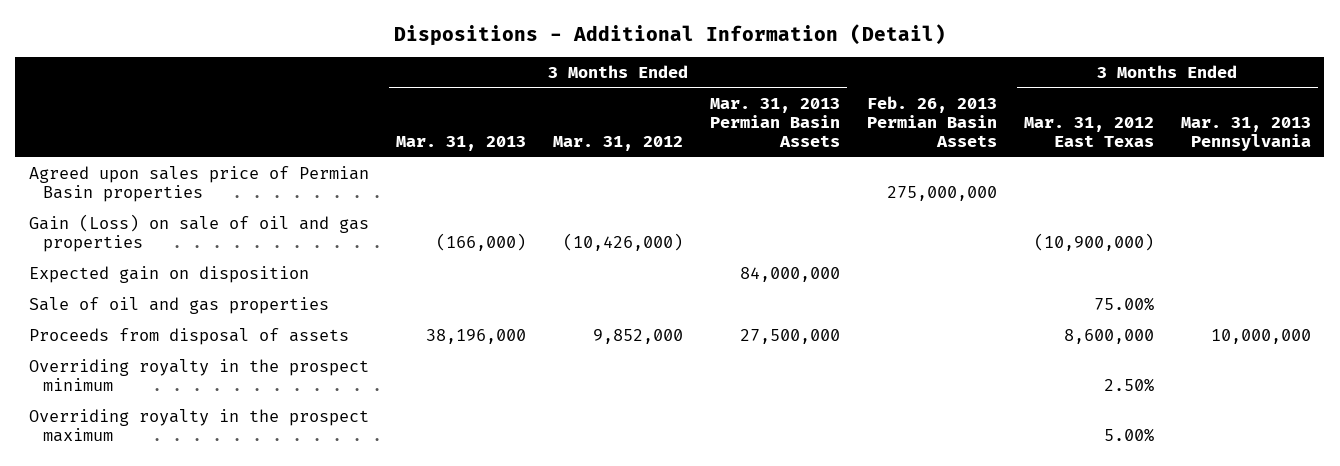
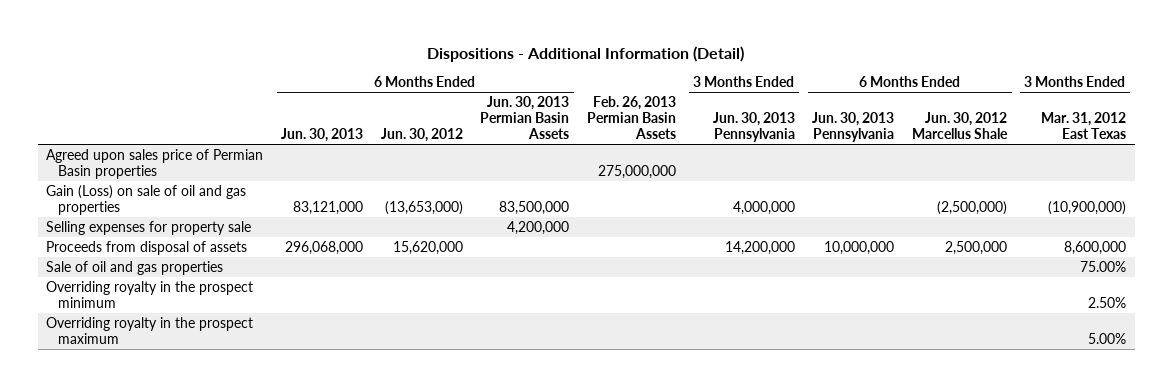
- | 3 Months Ended Mar. 31, 2013 | 3 Months Ended Mar. 31, 2012 | 3 Months Ended Mar. 31, 2013 Permian Basin Assets | Feb. 26, 2013 Permian Basin Assets | 3 Months Ended Mar. 31, 2012 East Texas | 3 Months Ended Mar. 31, 2013 Pennsylvania
+ | 6 Months Ended Jun. 30, 2013 | 6 Months Ended Jun. 30, 2012 | 6 Months Ended Jun. 30, 2013 Permian Basin Assets | Feb. 26, 2013 Permian Basin Assets | 3 Months Ended Jun. 30, 2013 Pennsylvania | 6 Months Ended Jun. 30, 2013 Pennsylvania | 6 Months Ended Jun. 30, 2012 Marcellus Shale | 3 Months Ended Mar. 31, 2012 East Texas
- Expected gain on disposition | | | 84,000,000 | | |
+ Selling expenses for property sale | | | 4,200,000 | | | | |
moved down: Sale of oil and gas properties | | | | | | | | 75.00%

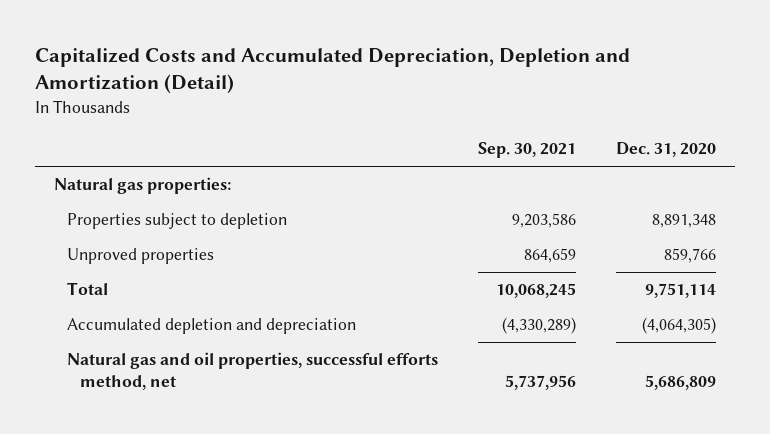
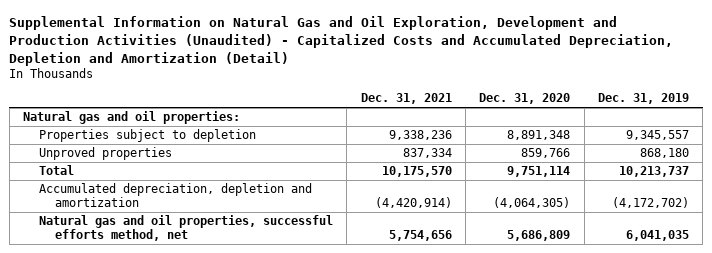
- Capitalized Costs and Accumulated Depreciation, Depletion and Amortization (Detail)
+ Supplemental Information on Natural Gas and Oil Exploration, Development and Production Activities (Unaudited) - Capitalized Costs and Accumulated Depreciation, Depletion and Amortization (Detail)
- | Sep. 30, 2021 | Dec. 31, 2020
+ | Dec. 31, 2021 | Dec. 31, 2020 | Dec. 31, 2019
- Natural gas properties:
+ Natural gas and oil properties:
- Accumulated depletion and depreciation | (4,330,289) | (4,064,305)
+ Accumulated depreciation, depletion and amortization | (4,420,914) | (4,064,305) | (4,172,702)

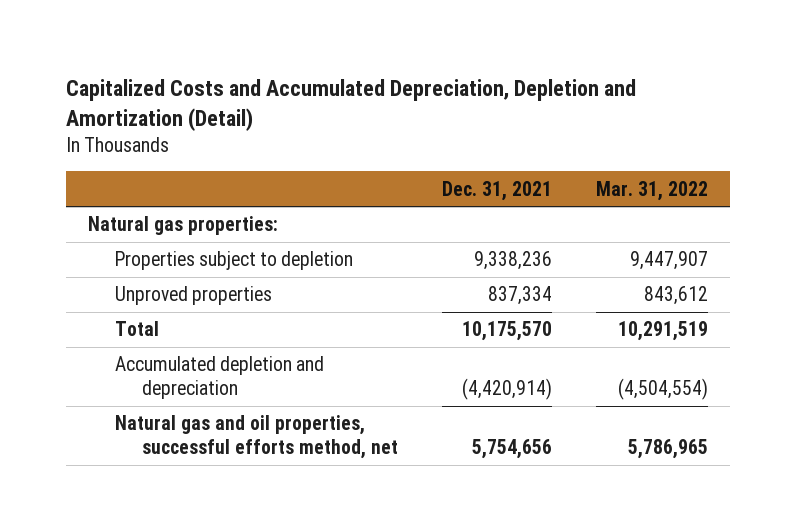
- Supplemental Information on Natural Gas and Oil Exploration, Development and Production Activities (Unaudited) - Capitalized Costs and Accumulated Depreciation, Depletion and Amortization (Detail)
+ Capitalized Costs and Accumulated Depreciation, Depletion and Amortization (Detail)
- | Dec. 31, 2021 | Dec. 31, 2020 | Dec. 31, 2019
+ | Dec. 31, 2021 | Mar. 31, 2022
- Natural gas and oil properties:
+ Natural gas properties:
- Accumulated depreciation, depletion and amortization | (4,420,914) | (4,064,305) | (4,172,702)
+ Accumulated depletion and depreciation | (4,420,914) | (4,504,554)

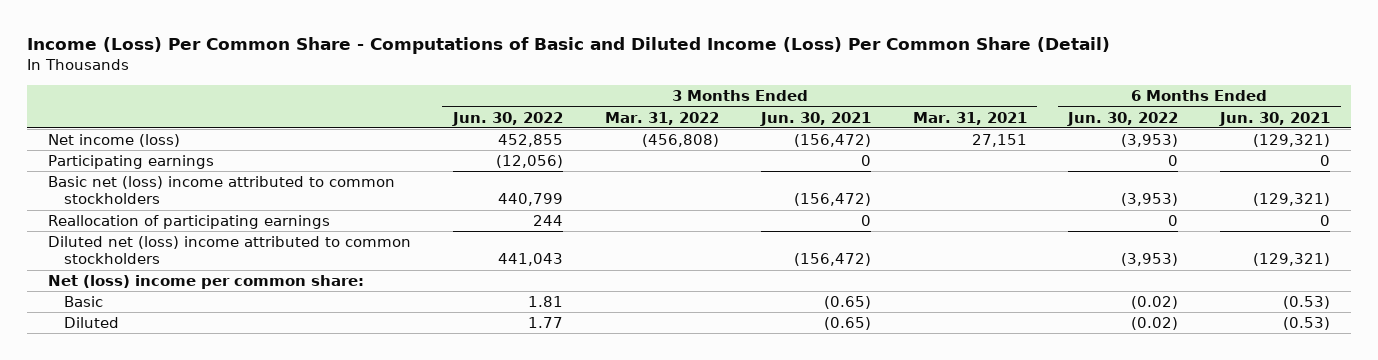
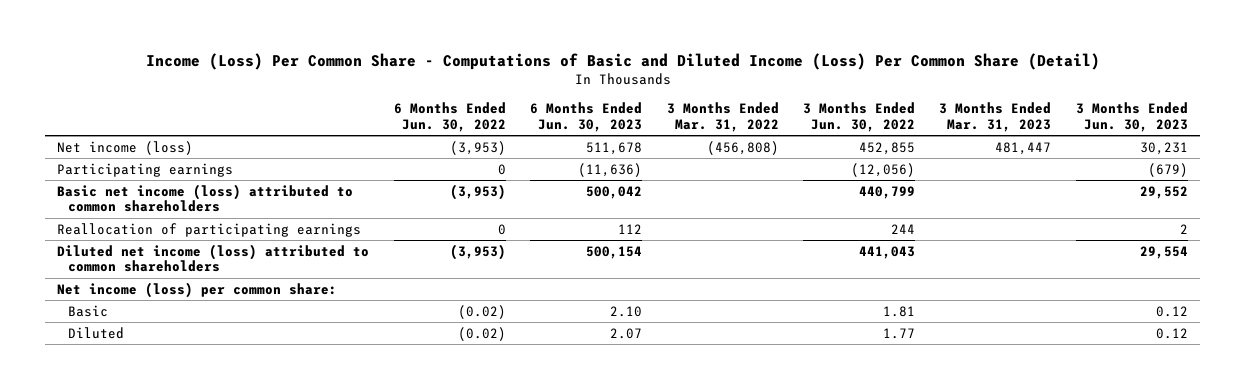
- | 3 Months Ended Jun. 30, 2022 | 3 Months Ended Mar. 31, 2022 | 3 Months Ended Jun. 30, 2021 | 3 Months Ended Mar. 31, 2021 | 6 Months Ended Jun. 30, 2022 | 6 Months Ended Jun. 30, 2021
+ | 6 Months Ended Jun. 30, 2022 | 6 Months Ended Jun. 30, 2023 | 3 Months Ended Mar. 31, 2022 | 3 Months Ended Jun. 30, 2022 | 3 Months Ended Mar. 31, 2023 | 3 Months Ended Jun. 30, 2023
- Basic net (loss) income attributed to common stockholders | 440,799 | | (156,472) | | (3,953) | (129,321)
+ Basic net income (loss) attributed to common shareholders | (3,953) | 500,042 | | 440,799 | | 29,552
- Diluted net (loss) income attributed to common stockholders | 441,043 | | (156,472) | | (3,953) | (129,321)
- Net (loss) income per common share:
+ Diluted net income (loss) attributed to common shareholders | (3,953) | 500,154 | | 441,043 | | 29,554
+ Net income (loss) per common share:

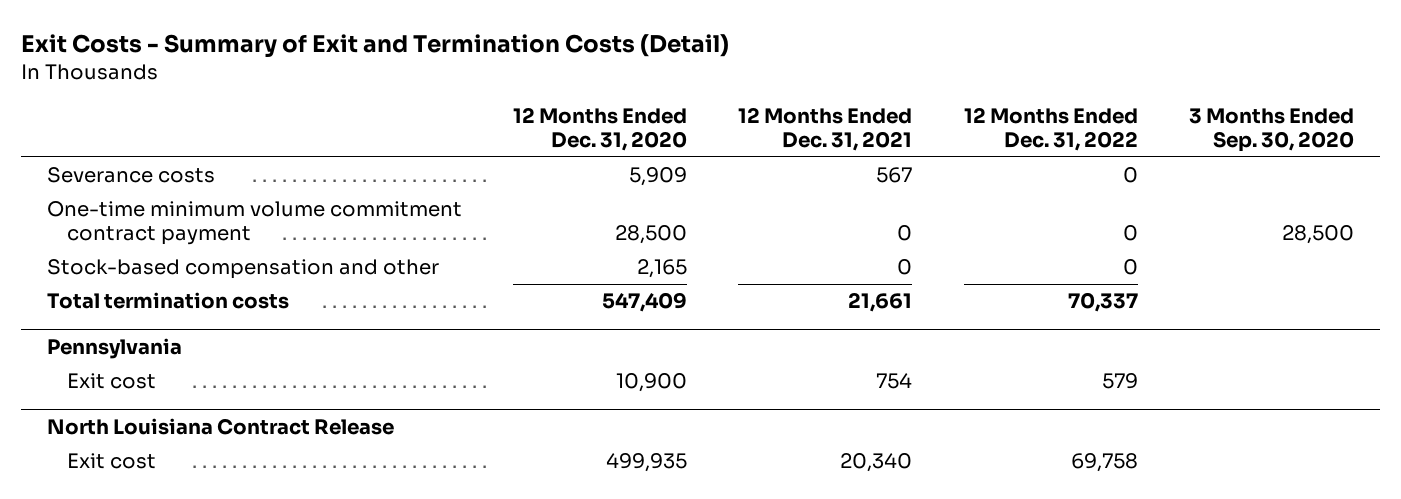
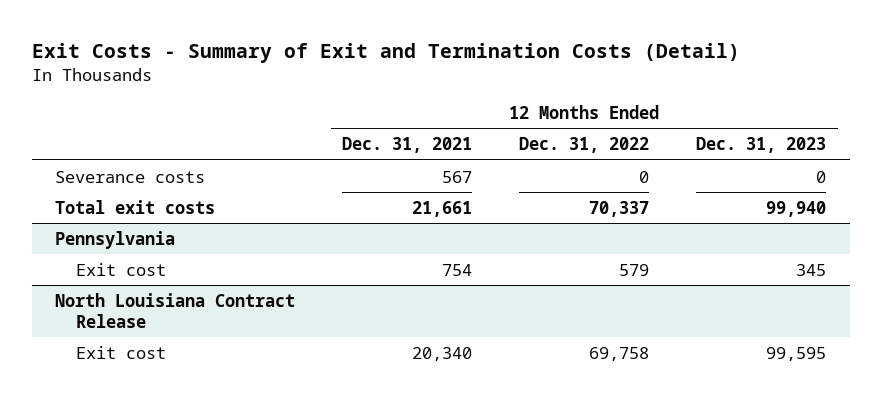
- | 12 Months Ended Dec. 31, 2020 | 12 Months Ended Dec. 31, 2021 | 12 Months Ended Dec. 31, 2022 | 3 Months Ended Sep. 30, 2020
+ | 12 Months Ended Dec. 31, 2021 | 12 Months Ended Dec. 31, 2022 | 12 Months Ended Dec. 31, 2023
- One-time minimum volume commitment contract payment | 28,500 | 0 | 0 | 28,500
- Stock-based compensation and other | 2,165 | 0 | 0 |
- Total termination costs | 547,409 | 21,661 | 70,337 |
+ Total exit costs | 21,661 | 70,337 | 99,940

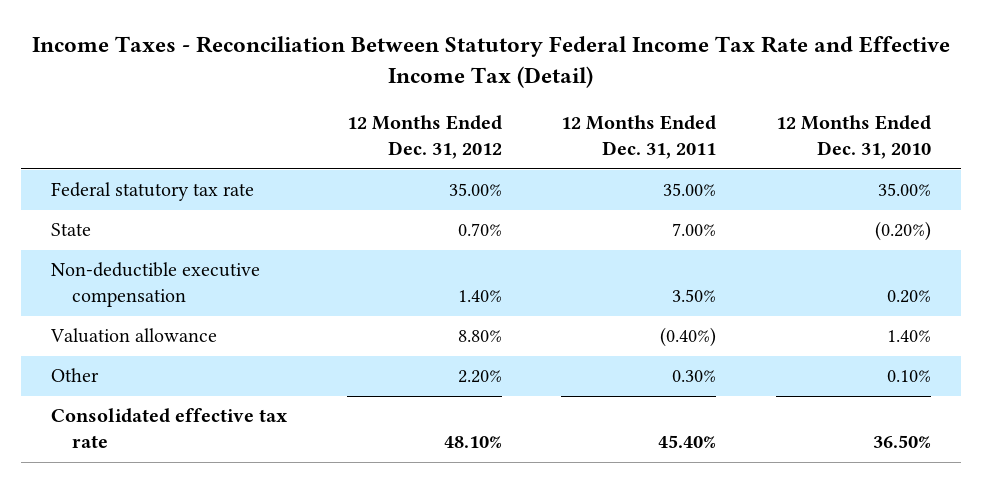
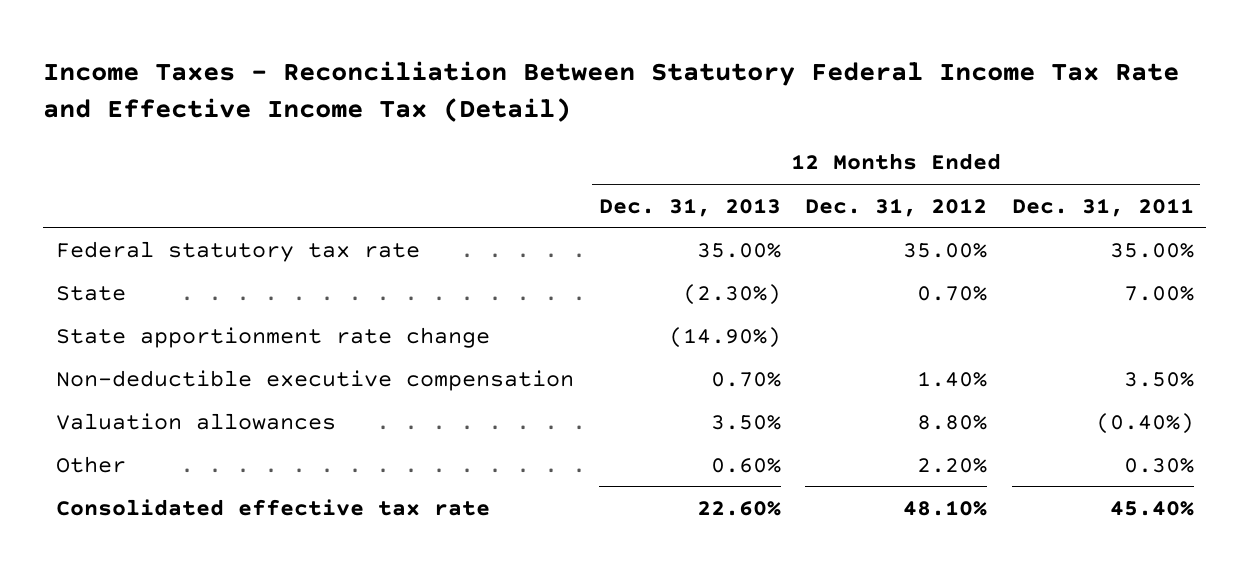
- | 12 Months Ended Dec. 31, 2012 | 12 Months Ended Dec. 31, 2011 | 12 Months Ended Dec. 31, 2010
+ | 12 Months Ended Dec. 31, 2013 | 12 Months Ended Dec. 31, 2012 | 12 Months Ended Dec. 31, 2011
+ State apportionment rate change | (14.90%) | |
- Valuation allowance | 8.80% | (0.40%) | 1.40%
+ Valuation allowances | 3.50% | 8.80% | (0.40%)

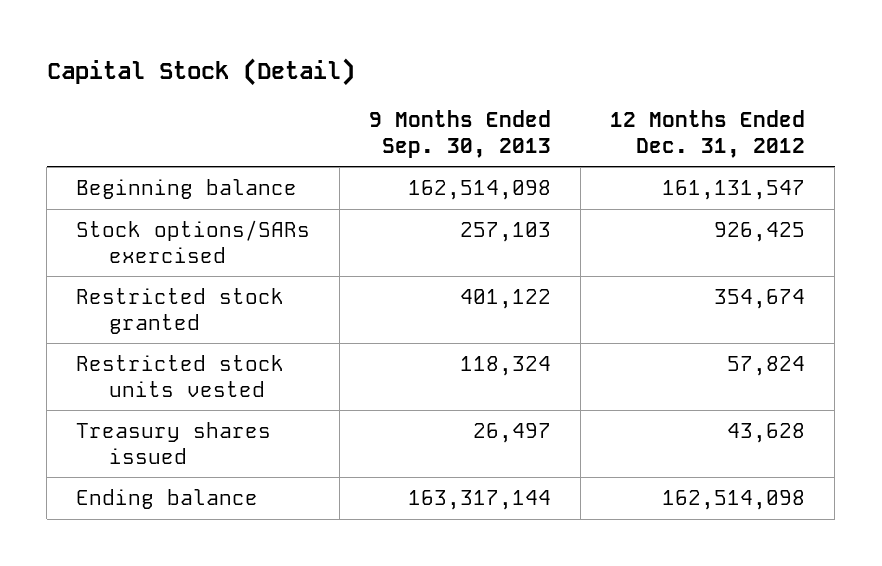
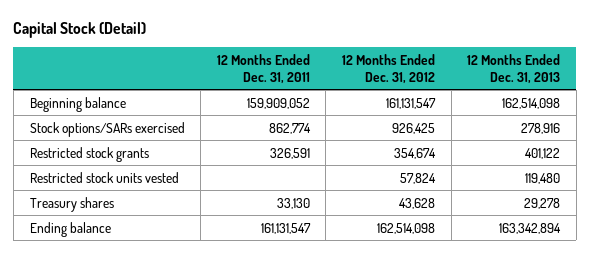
- | 9 Months Ended Sep. 30, 2013 | 12 Months Ended Dec. 31, 2012
+ | 12 Months Ended Dec. 31, 2011 | 12 Months Ended Dec. 31, 2012 | 12 Months Ended Dec. 31, 2013
- Restricted stock granted | 401,122 | 354,674
+ Restricted stock grants | 326,591 | 354,674 | 401,122
- Treasury shares issued | 26,497 | 43,628
+ Treasury shares | 33,130 | 43,628 | 29,278

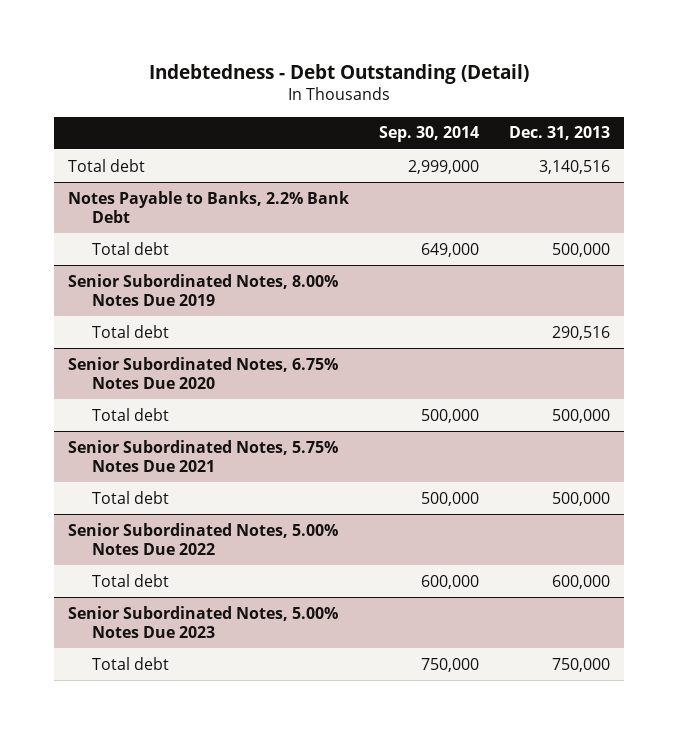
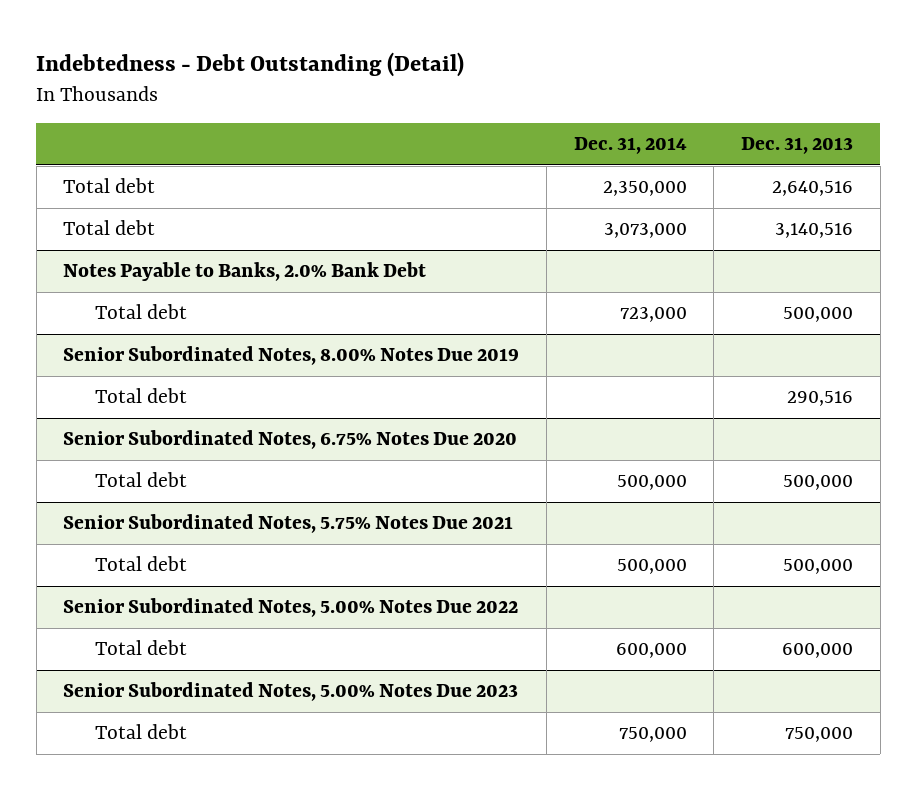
- | Sep. 30, 2014 | Dec. 31, 2013
+ | Dec. 31, 2014 | Dec. 31, 2013
+ Total debt | 2,350,000 | 2,640,516
- Notes Payable to Banks, 2.2% Bank Debt
+ Notes Payable to Banks, 2.0% Bank Debt

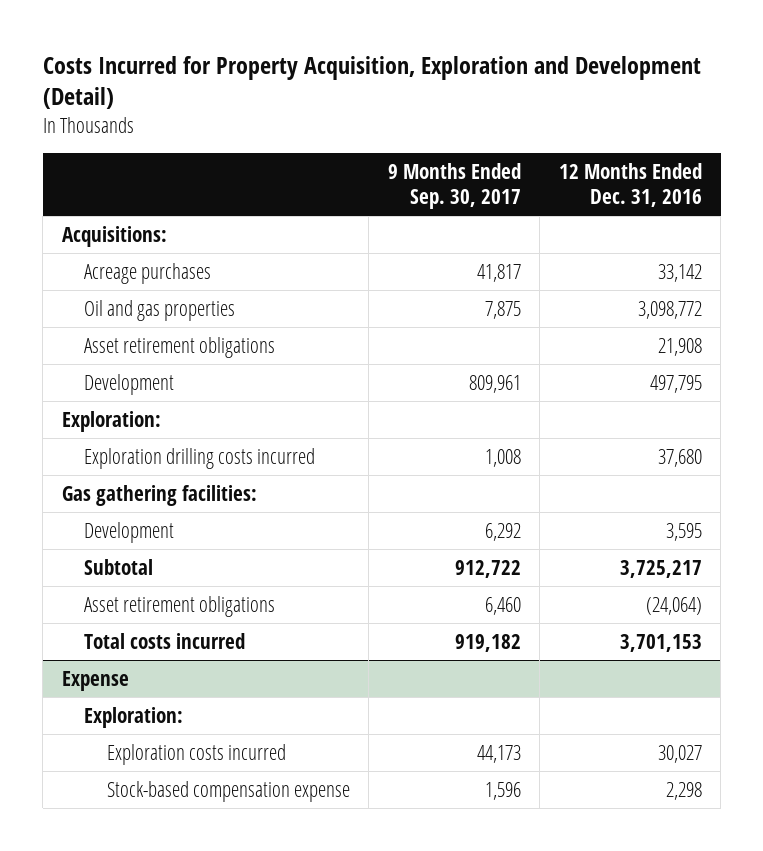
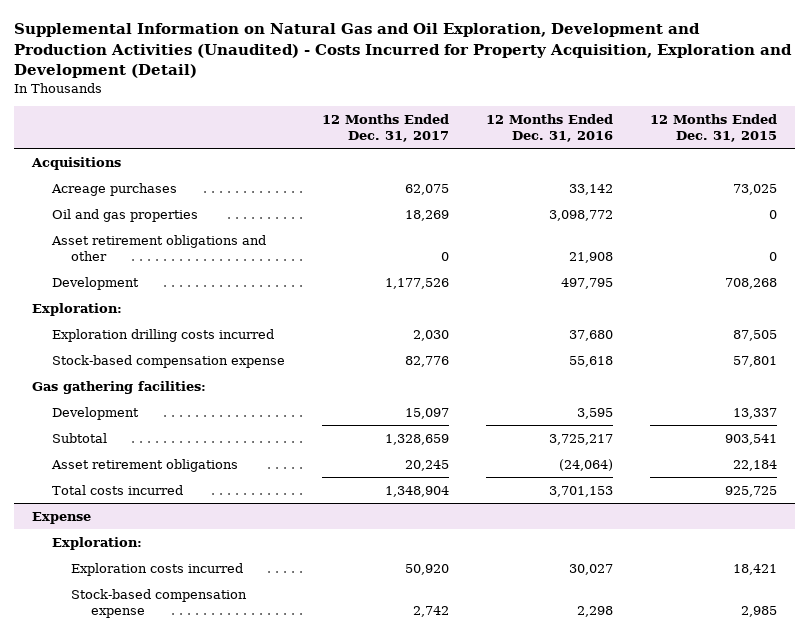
- Costs Incurred for Property Acquisition, Exploration and Development (Detail)
+ Supplemental Information on Natural Gas and Oil Exploration, Development and Production Activities (Unaudited) - Costs Incurred for Property Acquisition, Exploration and Development (Detail)
- | 9 Months Ended Sep. 30, 2017 | 12 Months Ended Dec. 31, 2016
+ | 12 Months Ended Dec. 31, 2017 | 12 Months Ended Dec. 31, 2016 | 12 Months Ended Dec. 31, 2015
- Acquisitions:
+ Acquisitions
- Asset retirement obligations | | 21,908
+ Asset retirement obligations and other | 0 | 21,908 | 0
+ Stock-based compensation expense | 82,776 | 55,618 | 57,801

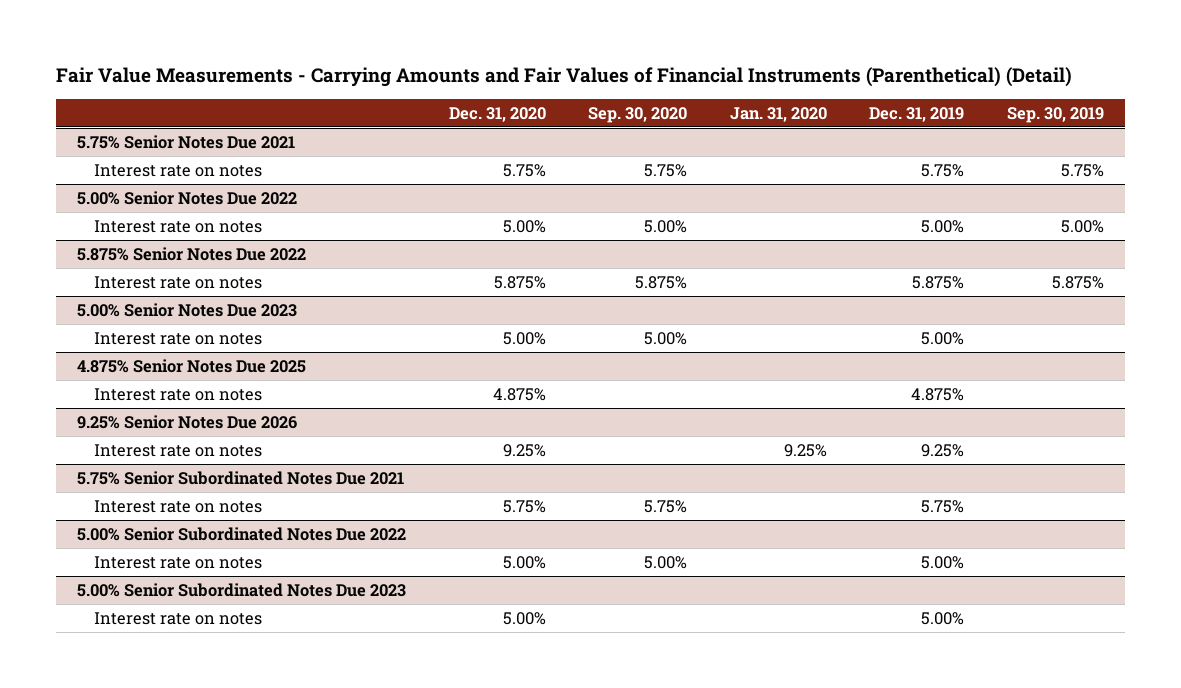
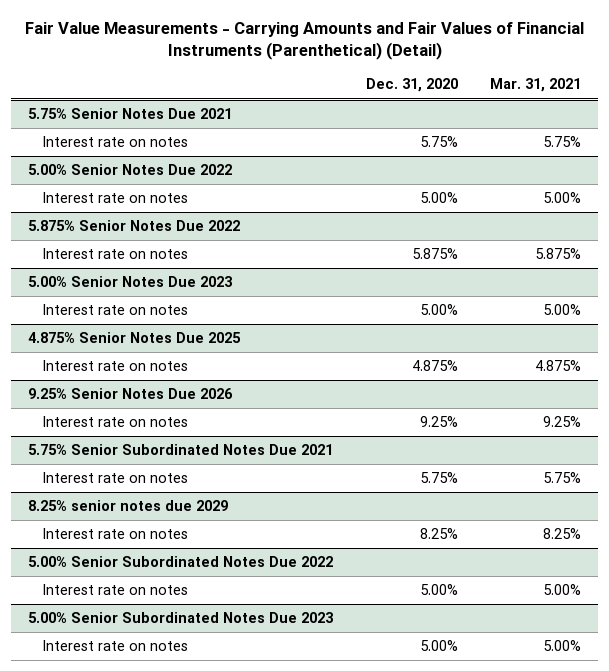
- | Dec. 31, 2020 | Sep. 30, 2020 | Jan. 31, 2020 | Dec. 31, 2019 | Sep. 30, 2019
+ | Dec. 31, 2020 | Mar. 31, 2021
+ 8.25% senior notes due 2029
+ Interest rate on notes | 8.25% | 8.25%

